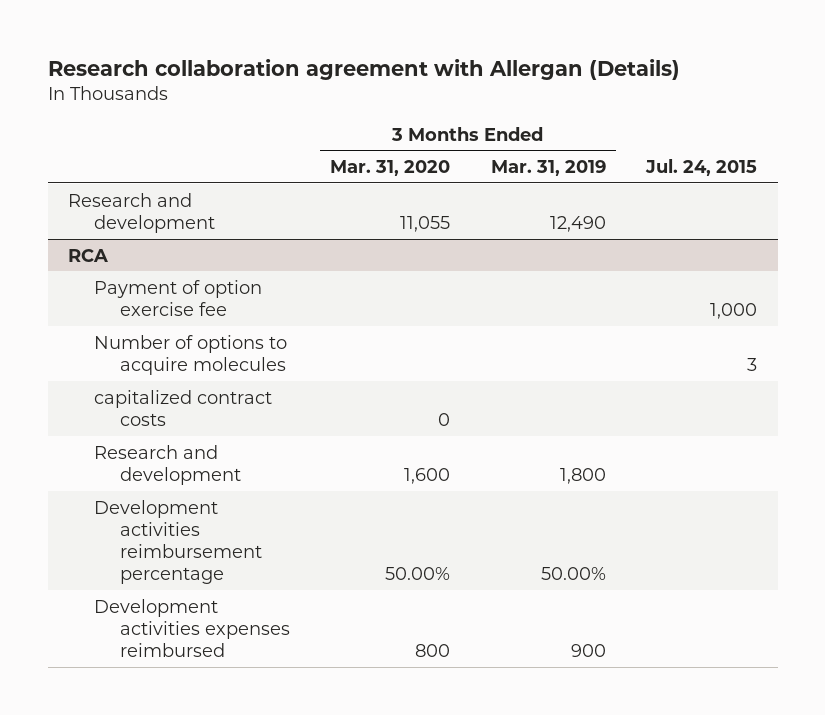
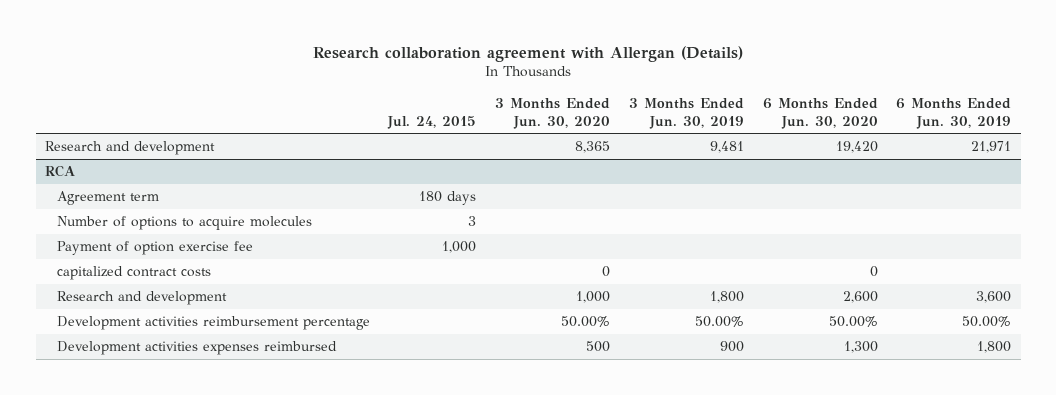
- | 3 Months Ended Mar. 31, 2020 | 3 Months Ended Mar. 31, 2019 | Jul. 24, 2015
+ | Jul. 24, 2015 | 3 Months Ended Jun. 30, 2020 | 3 Months Ended Jun. 30, 2019 | 6 Months Ended Jun. 30, 2020 | 6 Months Ended Jun. 30, 2019
@ RCA
+ Agreement term | 180 days | | | |
moved down: Payment of option exercise fee | 1,000 | | | |

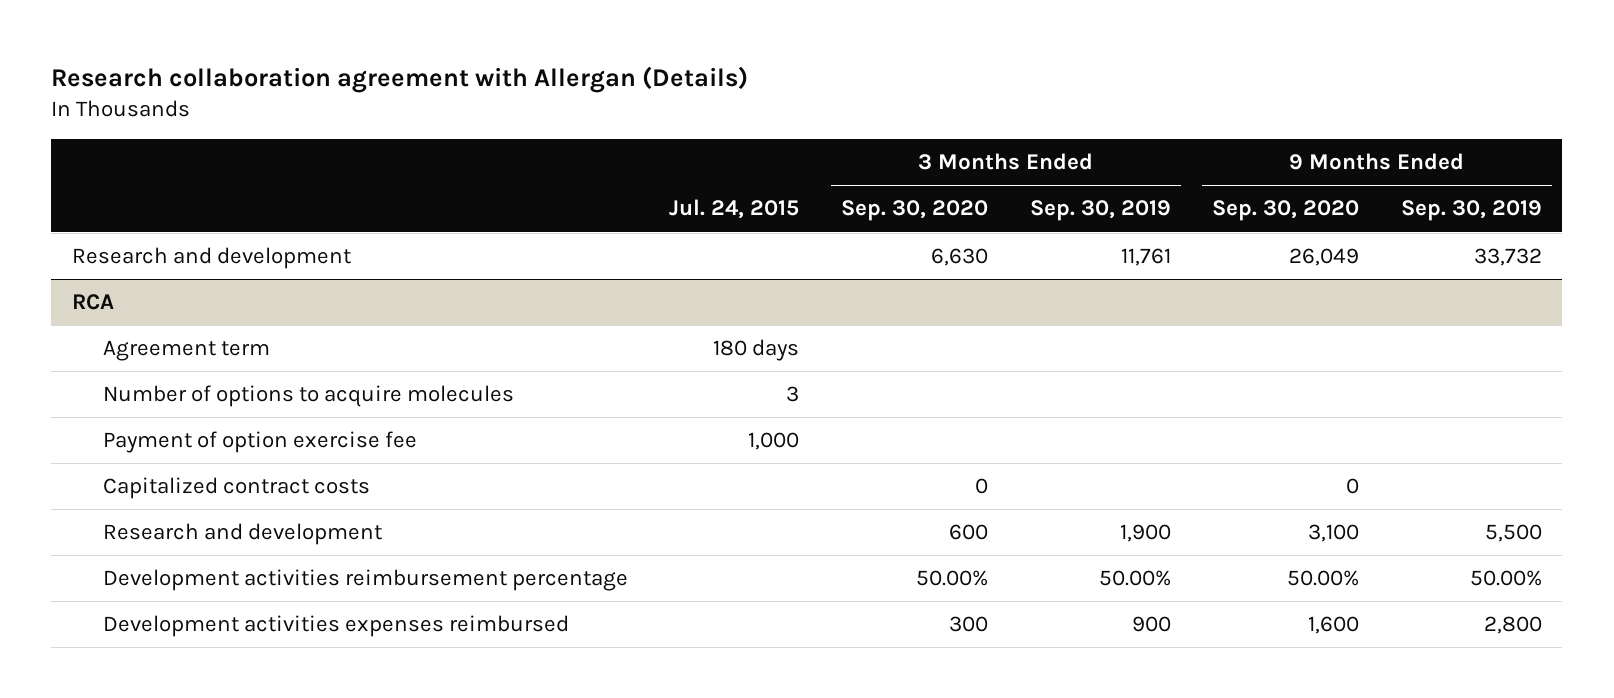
- | Jul. 24, 2015 | 3 Months Ended Jun. 30, 2020 | 3 Months Ended Jun. 30, 2019 | 6 Months Ended Jun. 30, 2020 | 6 Months Ended Jun. 30, 2019
+ | Jul. 24, 2015 | 3 Months Ended Sep. 30, 2020 | 3 Months Ended Sep. 30, 2019 | 9 Months Ended Sep. 30, 2020 | 9 Months Ended Sep. 30, 2019
@ RCA
- capitalized contract costs | | 0 | | 0 |
+ Capitalized contract costs | | 0 | | 0 |

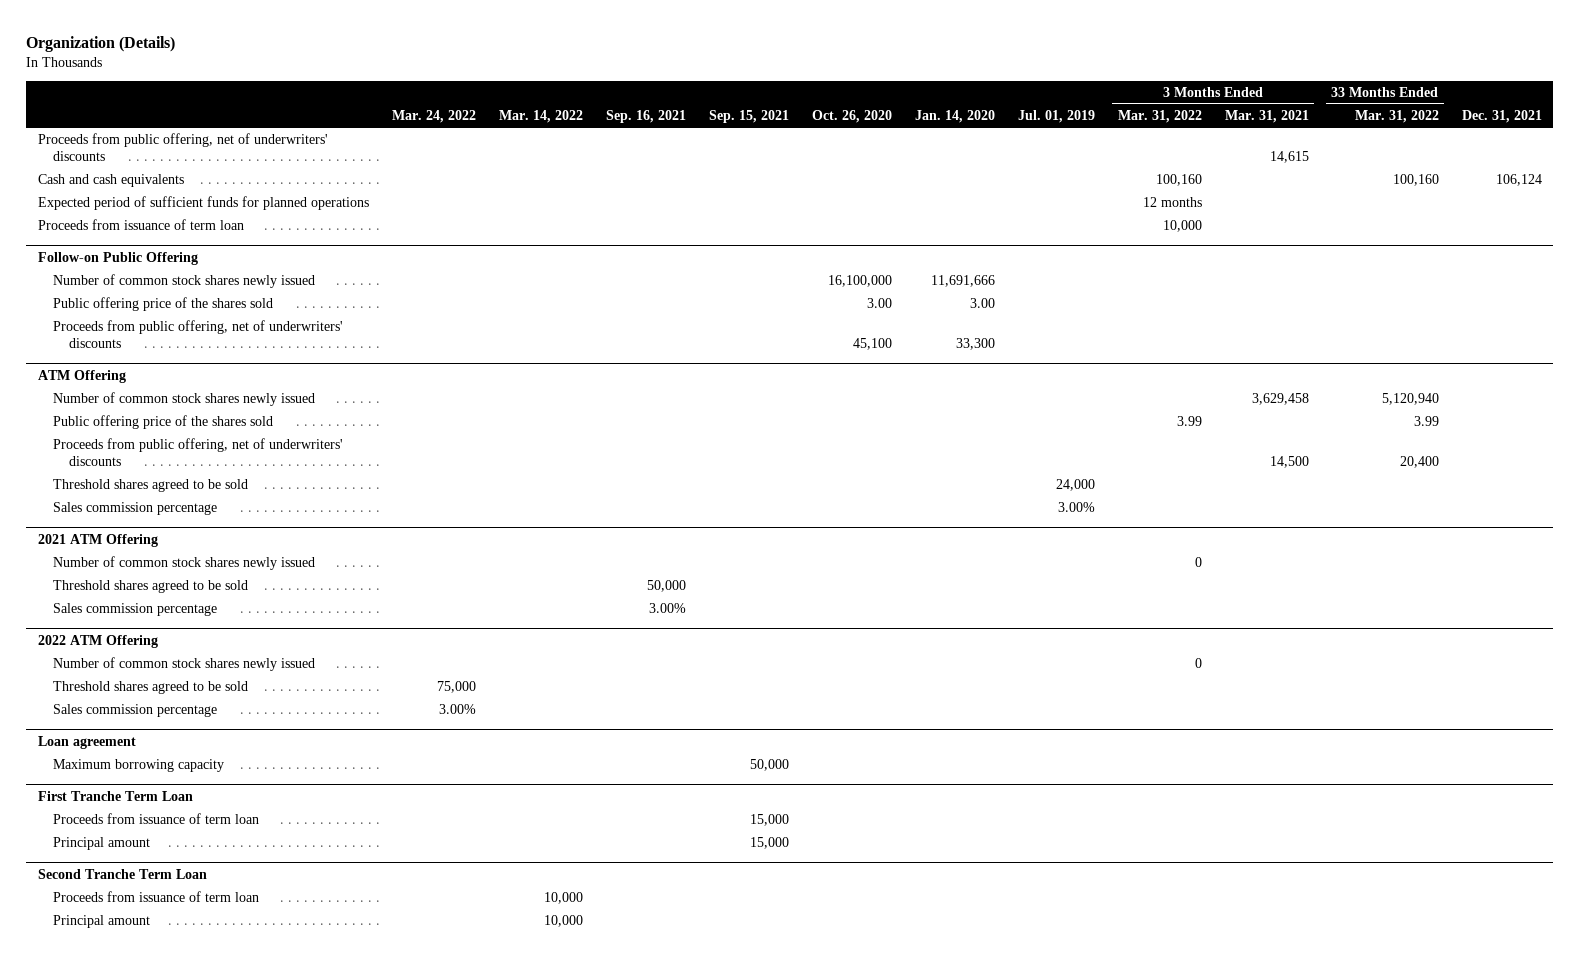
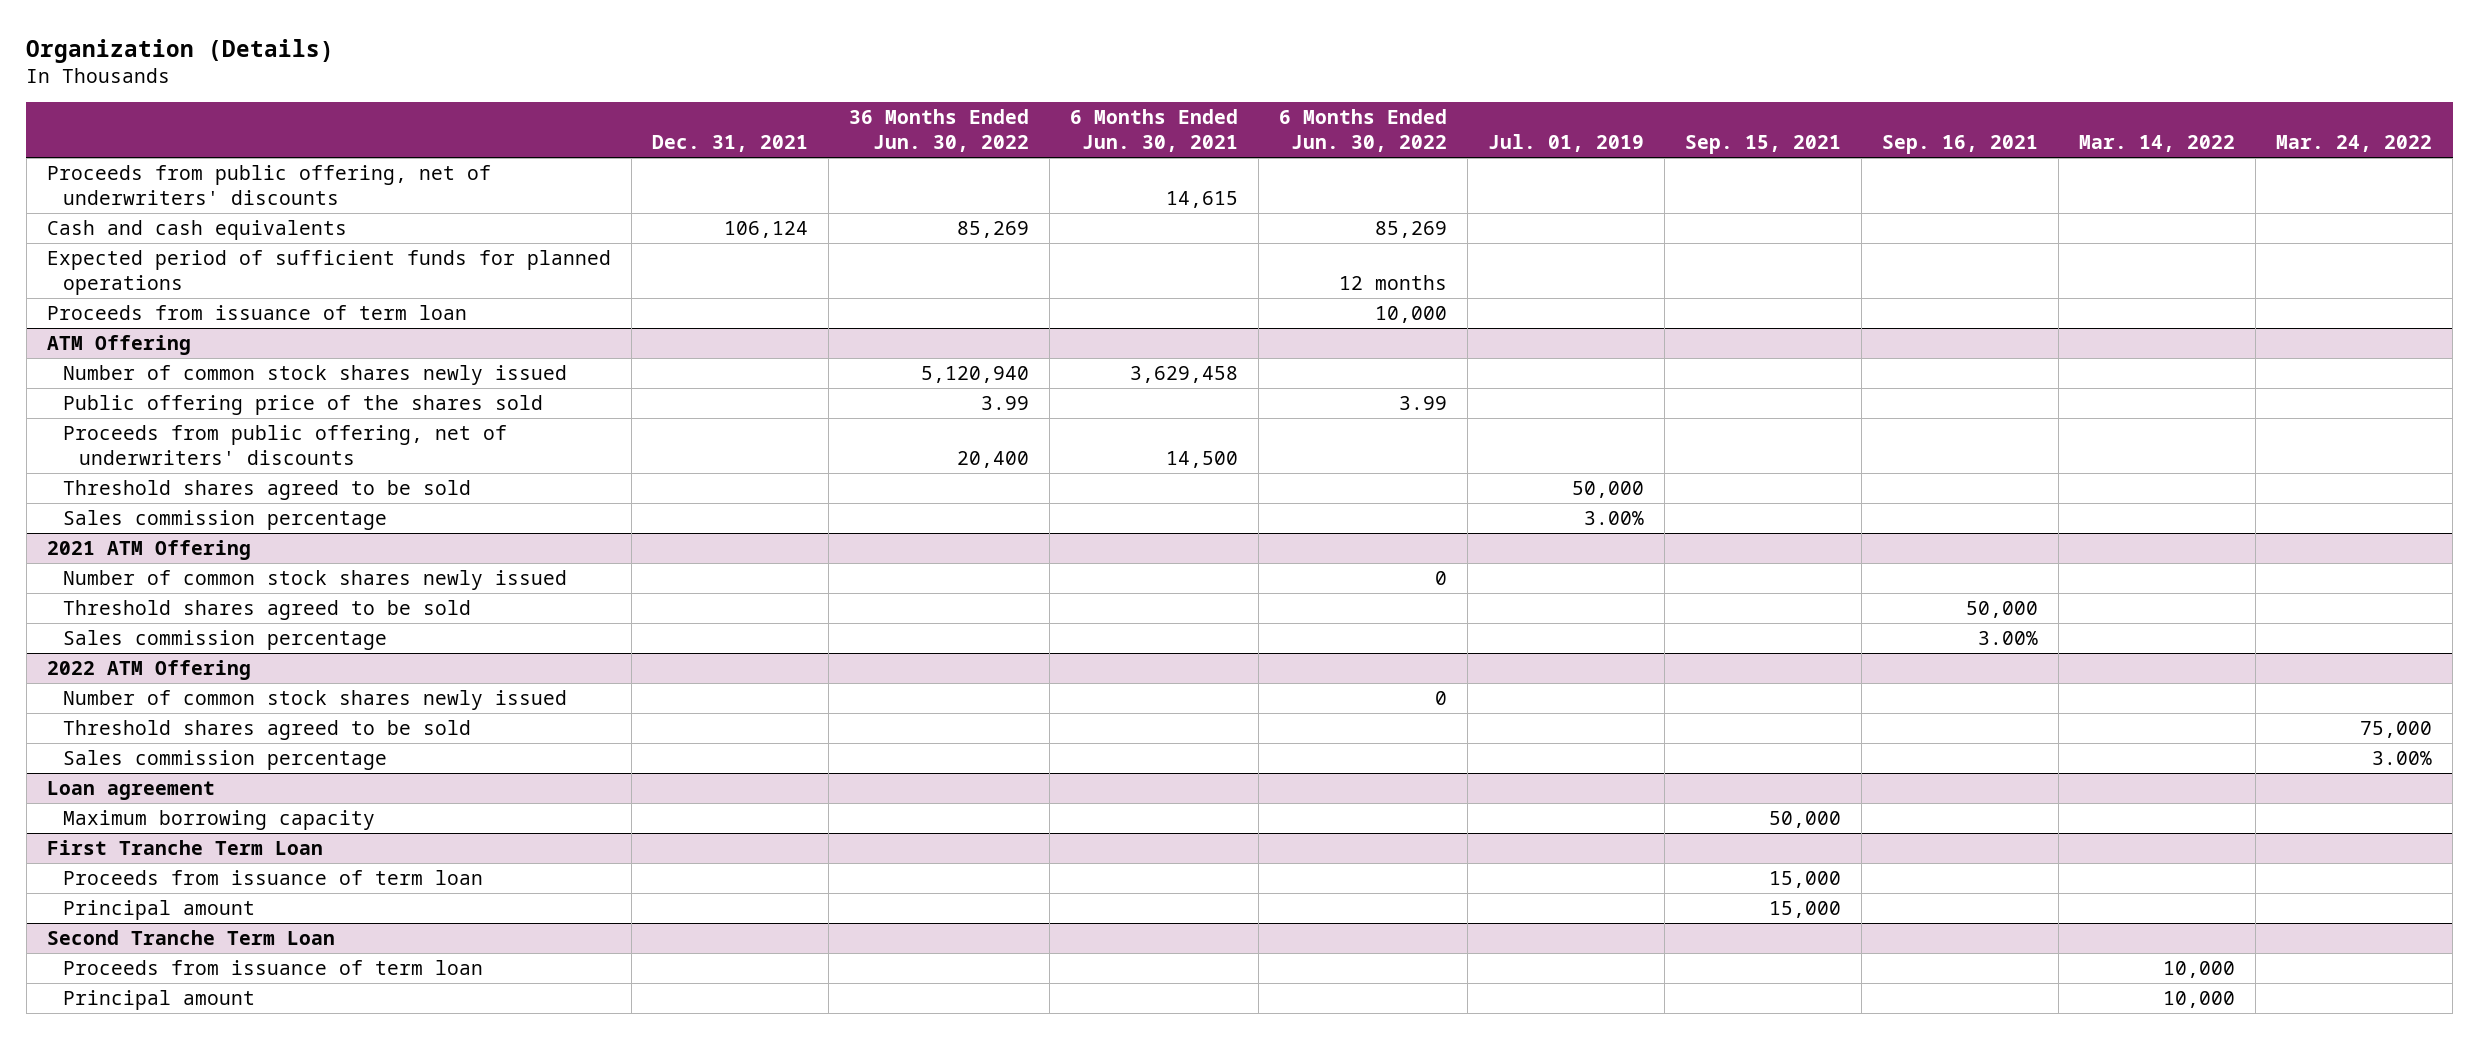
- | Mar. 24, 2022 | Mar. 14, 2022 | Sep. 16, 2021 | Sep. 15, 2021 | Oct. 26, 2020 | Jan. 14, 2020 | Jul. 01, 2019 | 3 Months Ended Mar. 31, 2022 | 3 Months Ended Mar. 31, 2021 | 33 Months Ended Mar. 31, 2022 | Dec. 31, 2021
+ | Dec. 31, 2021 | 36 Months Ended Jun. 30, 2022 | 6 Months Ended Jun. 30, 2021 | 6 Months Ended Jun. 30, 2022 | Jul. 01, 2019 | Sep. 15, 2021 | Sep. 16, 2021 | Mar. 14, 2022 | Mar. 24, 2022
- Follow-on Public Offering
- Number of common stock shares newly issued | | | | | 16,100,000 | 11,691,666 | | | | |
- Public offering price of the shares sold | | | | | 3.00 | 3.00 | | | | |
- Proceeds from public offering, net of underwriters' discounts | | | | | 45,100 | 33,300 | | | | |
@ ATM Offering
- Threshold shares agreed to be sold | | | | | | | 24,000 | | | |
+ Threshold shares agreed to be sold | | | | | 50,000 | | | |

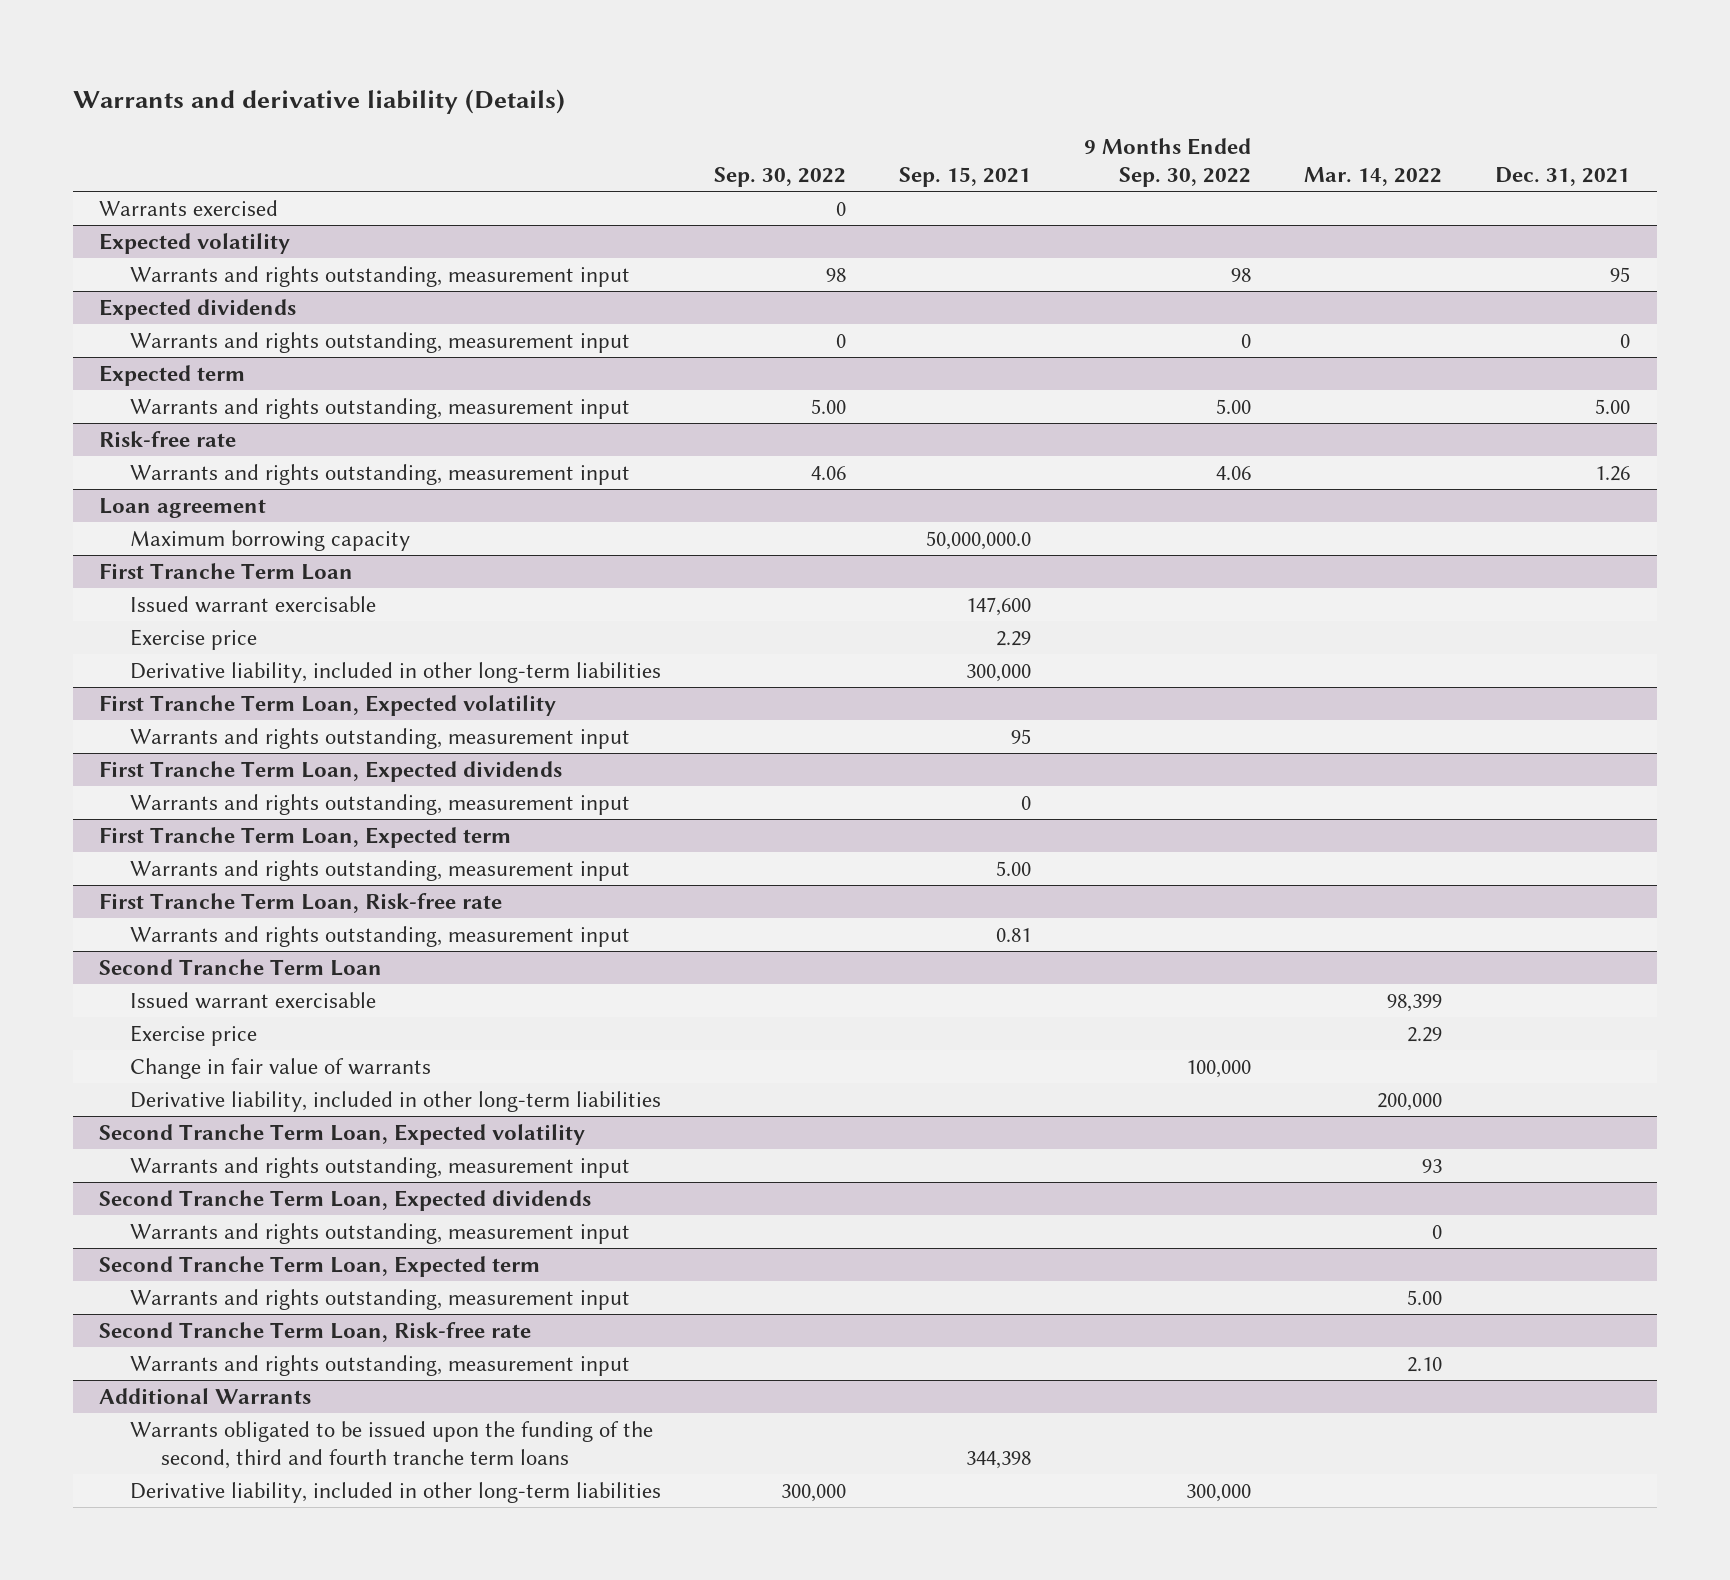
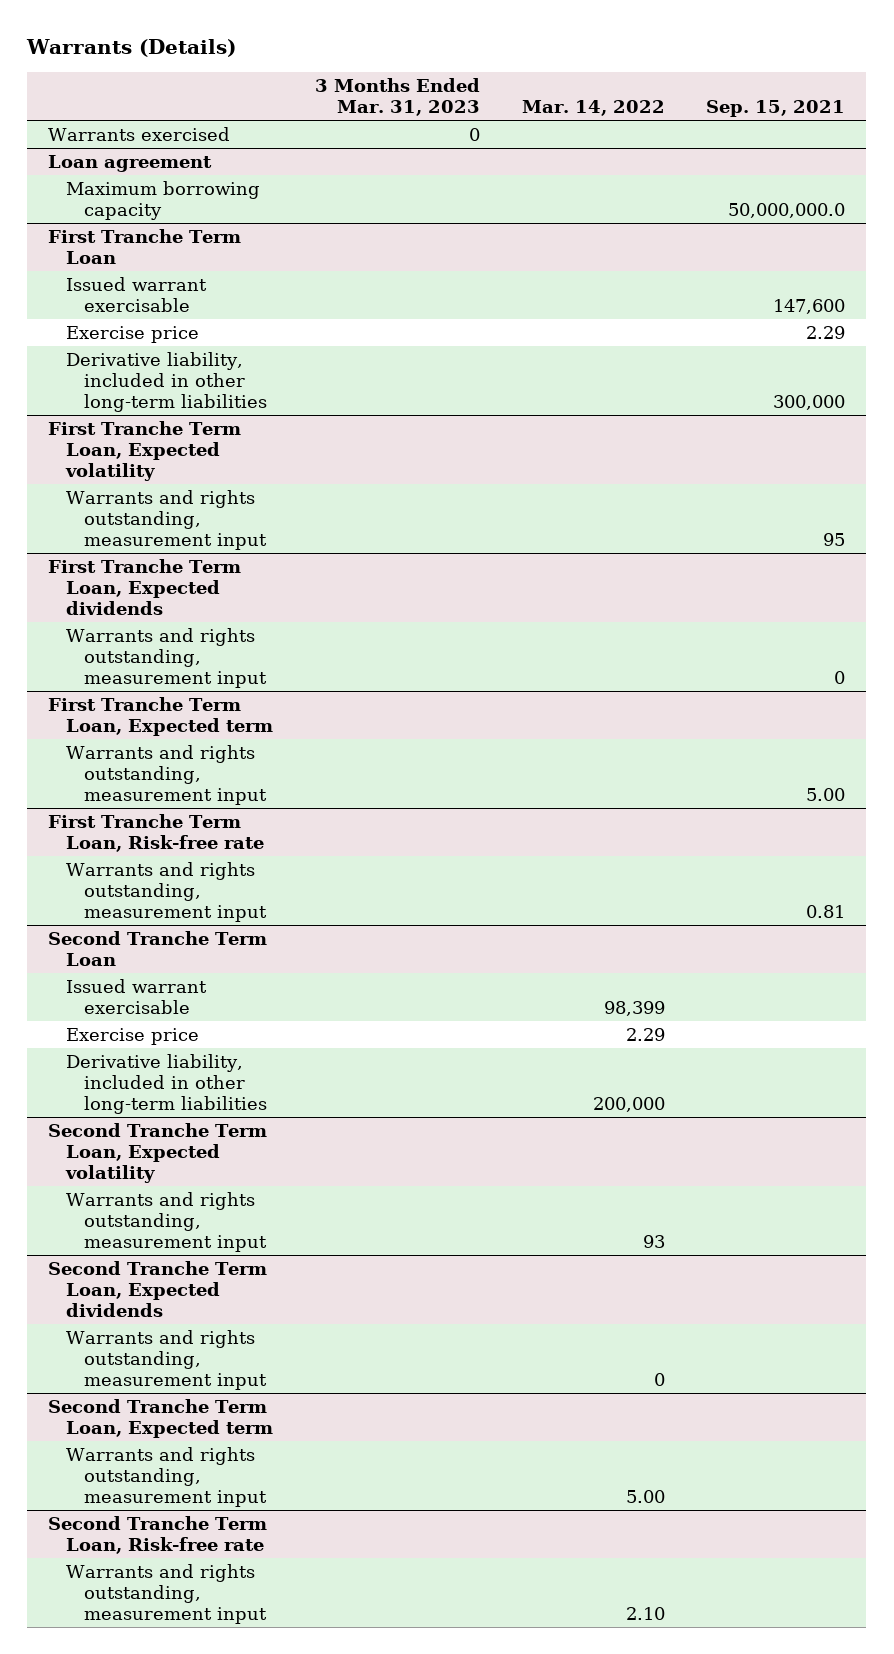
- Warrants and derivative liability (Details)
+ Warrants (Details)
- | Sep. 30, 2022 | Sep. 15, 2021 | 9 Months Ended Sep. 30, 2022 | Mar. 14, 2022 | Dec. 31, 2021
+ | 3 Months Ended Mar. 31, 2023 | Mar. 14, 2022 | Sep. 15, 2021
- Expected volatility
- Warrants and rights outstanding, measurement input | 98 | | 98 | | 95
- Expected dividends
- Warrants and rights outstanding, measurement input | 0 | | 0 | | 0
- Expected term
- Warrants and rights outstanding, measurement input | 5.00 | | 5.00 | | 5.00
- Risk-free rate
- Warrants and rights outstanding, measurement input | 4.06 | | 4.06 | | 1.26
@ Second Tranche Term Loan
- Change in fair value of warrants | | | 100,000 | |
- Additional Warrants
- Warrants obligated to be issued upon the funding of the second, third and fourth tranche term loans | | 344,398 | | |
- Derivative liability, included in other long-term liabilities | 300,000 | | 300,000 | |

